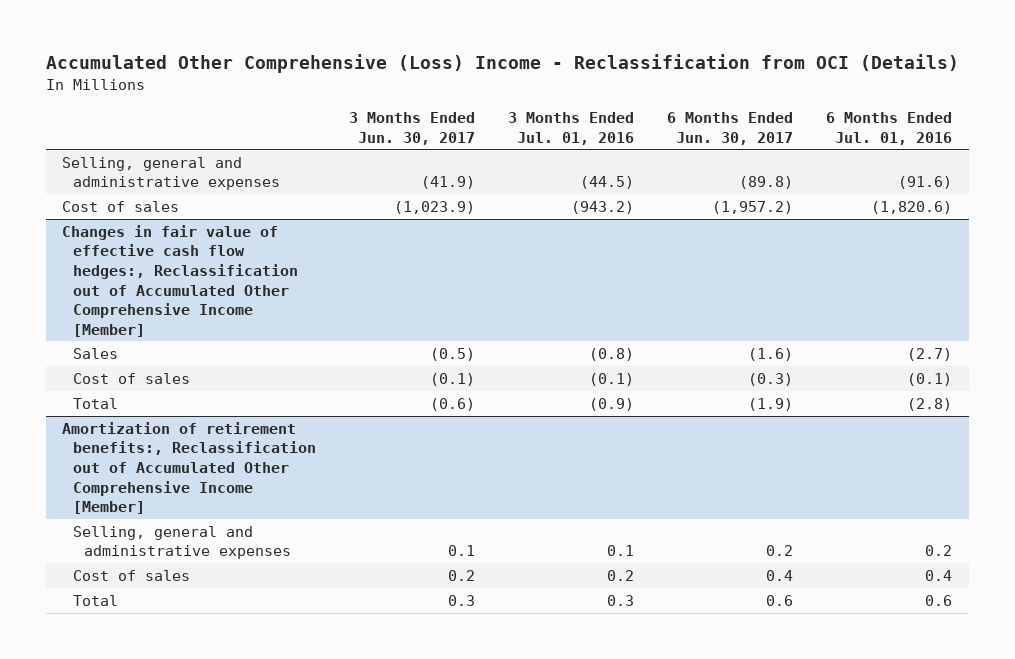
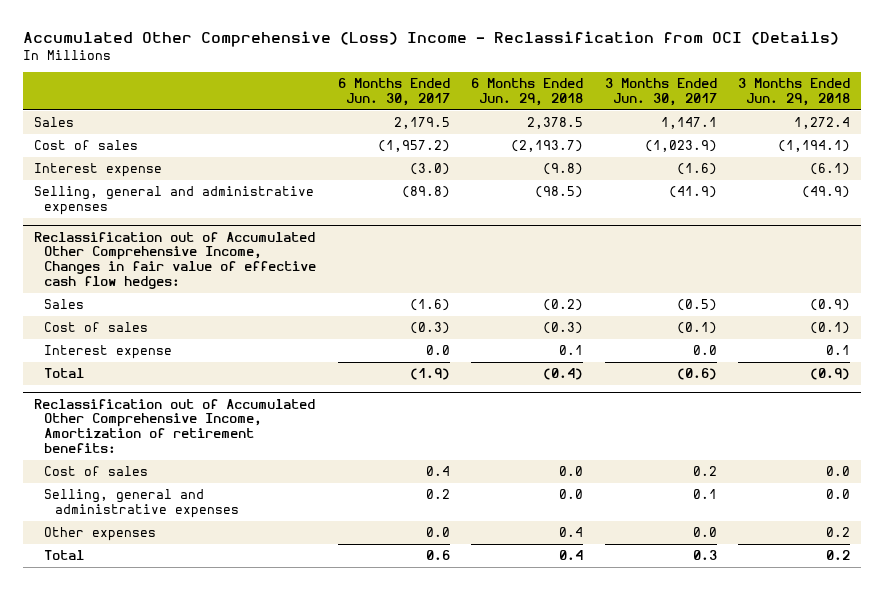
- | 3 Months Ended Jun. 30, 2017 | 3 Months Ended Jul. 01, 2016 | 6 Months Ended Jun. 30, 2017 | 6 Months Ended Jul. 01, 2016
+ | 6 Months Ended Jun. 30, 2017 | 6 Months Ended Jun. 29, 2018 | 3 Months Ended Jun. 30, 2017 | 3 Months Ended Jun. 29, 2018
+ Sales | 2,179.5 | 2,378.5 | 1,147.1 | 1,272.4
- Changes in fair value of effective cash flow hedges:, Reclassification out of Accumulated Other Comprehensive Income [Member]
+ Interest expense | (3.0) | (9.8) | (1.6) | (6.1)
moved down: Selling, general and administrative expenses | (89.8) | (98.5) | (41.9) | (49.9)
+ Reclassification out of Accumulated Other Comprehensive Income, Changes in fair value of effective cash flow hedges:
+ Interest expense | 0.0 | 0.1 | 0.0 | 0.1
- Amortization of retirement benefits:, Reclassification out of Accumulated Other Comprehensive Income [Member]
- Selling, general and administrative expenses | 0.1 | 0.1 | 0.2 | 0.2
+ Reclassification out of Accumulated Other Comprehensive Income, Amortization of retirement benefits:
+ Selling, general and administrative expenses | 0.2 | 0.0 | 0.1 | 0.0
+ Other expenses | 0.0 | 0.4 | 0.0 | 0.2

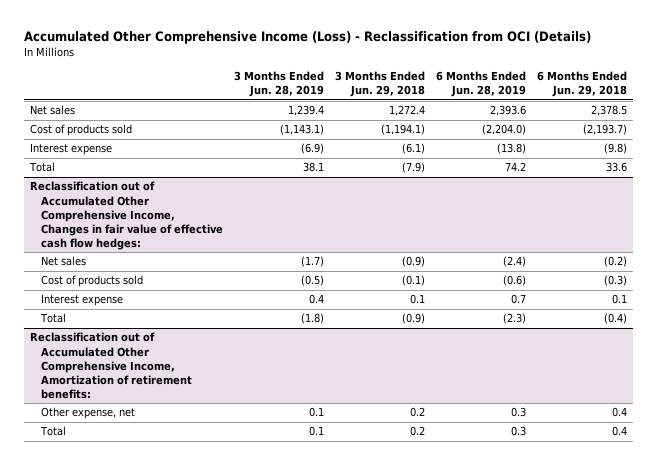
- Accumulated Other Comprehensive (Loss) Income - Reclassification from OCI (Details)
+ Accumulated Other Comprehensive Income (Loss) - Reclassification from OCI (Details)
- | 6 Months Ended Jun. 30, 2017 | 6 Months Ended Jun. 29, 2018 | 3 Months Ended Jun. 30, 2017 | 3 Months Ended Jun. 29, 2018
+ | 3 Months Ended Jun. 28, 2019 | 3 Months Ended Jun. 29, 2018 | 6 Months Ended Jun. 28, 2019 | 6 Months Ended Jun. 29, 2018
- Sales | 2,179.5 | 2,378.5 | 1,147.1 | 1,272.4
- Cost of sales | (1,957.2) | (2,193.7) | (1,023.9) | (1,194.1)
+ Net sales | 1,239.4 | 1,272.4 | 2,393.6 | 2,378.5
+ Cost of products sold | (1,143.1) | (1,194.1) | (2,204.0) | (2,193.7)
- Selling, general and administrative expenses | (89.8) | (98.5) | (41.9) | (49.9)
+ Total | 38.1 | (7.9) | 74.2 | 33.6
@ Reclassification out of Accumulated Other Comprehensive Income, Changes in fair value of effective cash flow hedges:
- Sales | (1.6) | (0.2) | (0.5) | (0.9)
- Cost of sales | (0.3) | (0.3) | (0.1) | (0.1)
+ Net sales | (1.7) | (0.9) | (2.4) | (0.2)
+ Cost of products sold | (0.5) | (0.1) | (0.6) | (0.3)
@ Reclassification out of Accumulated Other Comprehensive Income, Amortization of retirement benefits:
- Cost of sales | 0.4 | 0.0 | 0.2 | 0.0
- Selling, general and administrative expenses | 0.2 | 0.0 | 0.1 | 0.0
- Other expenses | 0.0 | 0.4 | 0.0 | 0.2
+ Other expense, net | 0.1 | 0.2 | 0.3 | 0.4

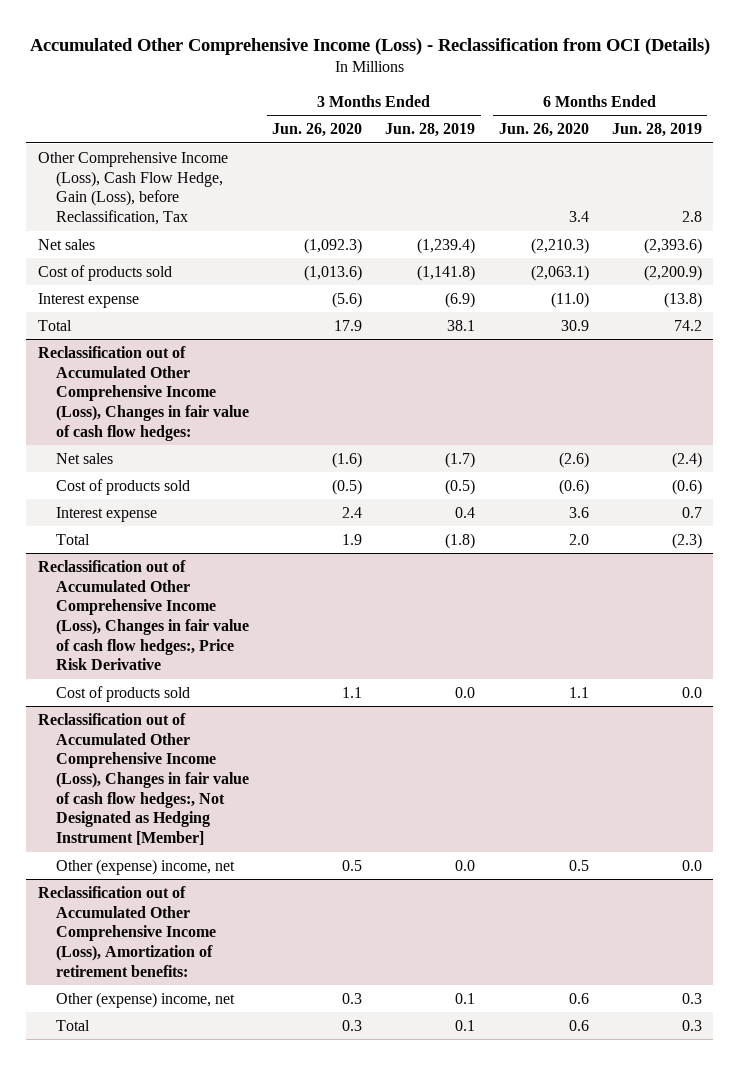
- | 3 Months Ended Jun. 28, 2019 | 3 Months Ended Jun. 29, 2018 | 6 Months Ended Jun. 28, 2019 | 6 Months Ended Jun. 29, 2018
+ | 3 Months Ended Jun. 26, 2020 | 3 Months Ended Jun. 28, 2019 | 6 Months Ended Jun. 26, 2020 | 6 Months Ended Jun. 28, 2019
- Net sales | 1,239.4 | 1,272.4 | 2,393.6 | 2,378.5
- Cost of products sold | (1,143.1) | (1,194.1) | (2,204.0) | (2,193.7)
+ Other Comprehensive Income (Loss), Cash Flow Hedge, Gain (Loss), before Reclassification, Tax | | | 3.4 | 2.8
+ Net sales | (1,092.3) | (1,239.4) | (2,210.3) | (2,393.6)
+ Cost of products sold | (1,013.6) | (1,141.8) | (2,063.1) | (2,200.9)
- Reclassification out of Accumulated Other Comprehensive Income, Changes in fair value of effective cash flow hedges:
+ Reclassification out of Accumulated Other Comprehensive Income (Loss), Changes in fair value of cash flow hedges:
- Reclassification out of Accumulated Other Comprehensive Income, Amortization of retirement benefits:
- Other expense, net | 0.1 | 0.2 | 0.3 | 0.4
+ Reclassification out of Accumulated Other Comprehensive Income (Loss), Changes in fair value of cash flow hedges:, Price Risk Derivative
+ Cost of products sold | 1.1 | 0.0 | 1.1 | 0.0
+ Reclassification out of Accumulated Other Comprehensive Income (Loss), Changes in fair value of cash flow hedges:, Not Designated as Hedging Instrument [Member]
+ Other (expense) income, net | 0.5 | 0.0 | 0.5 | 0.0
+ Reclassification out of Accumulated Other Comprehensive Income (Loss), Amortization of retirement benefits:
+ Other (expense) income, net | 0.3 | 0.1 | 0.6 | 0.3

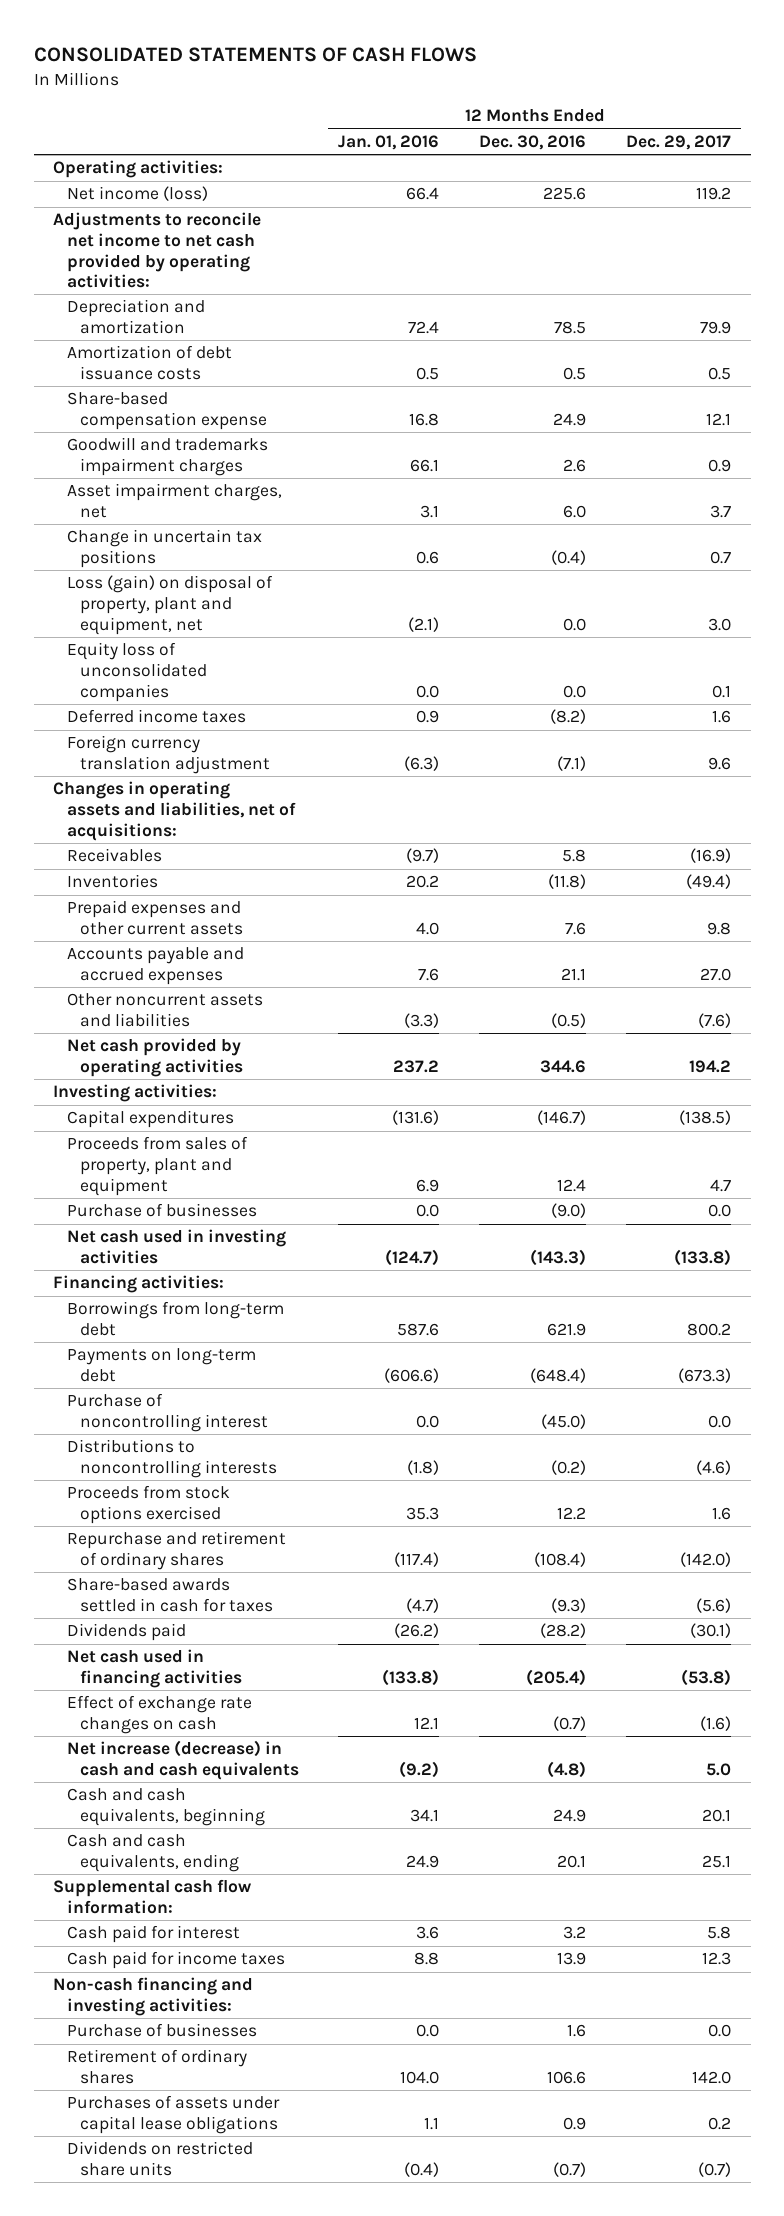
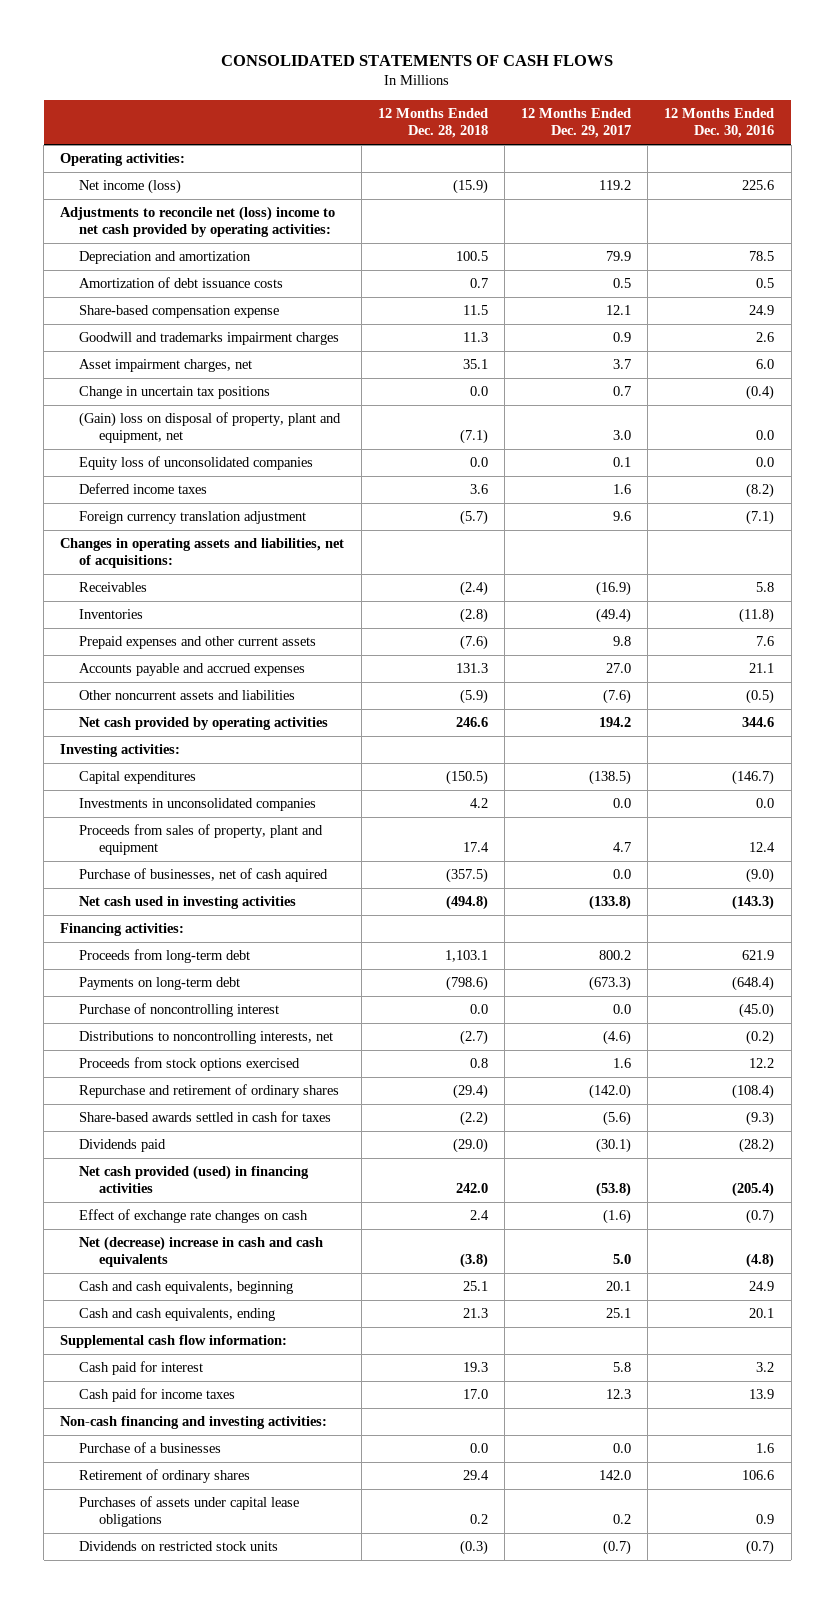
- | 12 Months Ended Jan. 01, 2016 | 12 Months Ended Dec. 30, 2016 | 12 Months Ended Dec. 29, 2017
+ | 12 Months Ended Dec. 28, 2018 | 12 Months Ended Dec. 29, 2017 | 12 Months Ended Dec. 30, 2016
- Adjustments to reconcile net income to net cash provided by operating activities:
+ Adjustments to reconcile net (loss) income to net cash provided by operating activities:
- Loss (gain) on disposal of property, plant and equipment, net | (2.1) | 0.0 | 3.0
+ (Gain) loss on disposal of property, plant and equipment, net | (7.1) | 3.0 | 0.0
+ Investments in unconsolidated companies | 4.2 | 0.0 | 0.0
- Purchase of businesses | 0.0 | (9.0) | 0.0
+ Purchase of businesses, net of cash aquired | (357.5) | 0.0 | (9.0)
- Borrowings from long-term debt | 587.6 | 621.9 | 800.2
+ Proceeds from long-term debt | 1,103.1 | 800.2 | 621.9
- Distributions to noncontrolling interests | (1.8) | (0.2) | (4.6)
+ Distributions to noncontrolling interests, net | (2.7) | (4.6) | (0.2)
- Net cash used in financing activities | (133.8) | (205.4) | (53.8)
+ Net cash provided (used) in financing activities | 242.0 | (53.8) | (205.4)
- Net increase (decrease) in cash and cash equivalents | (9.2) | (4.8) | 5.0
+ Net (decrease) increase in cash and cash equivalents | (3.8) | 5.0 | (4.8)
- Purchase of businesses | 0.0 | 1.6 | 0.0
+ Purchase of a businesses | 0.0 | 0.0 | 1.6
- Dividends on restricted share units | (0.4) | (0.7) | (0.7)
+ Dividends on restricted stock units | (0.3) | (0.7) | (0.7)

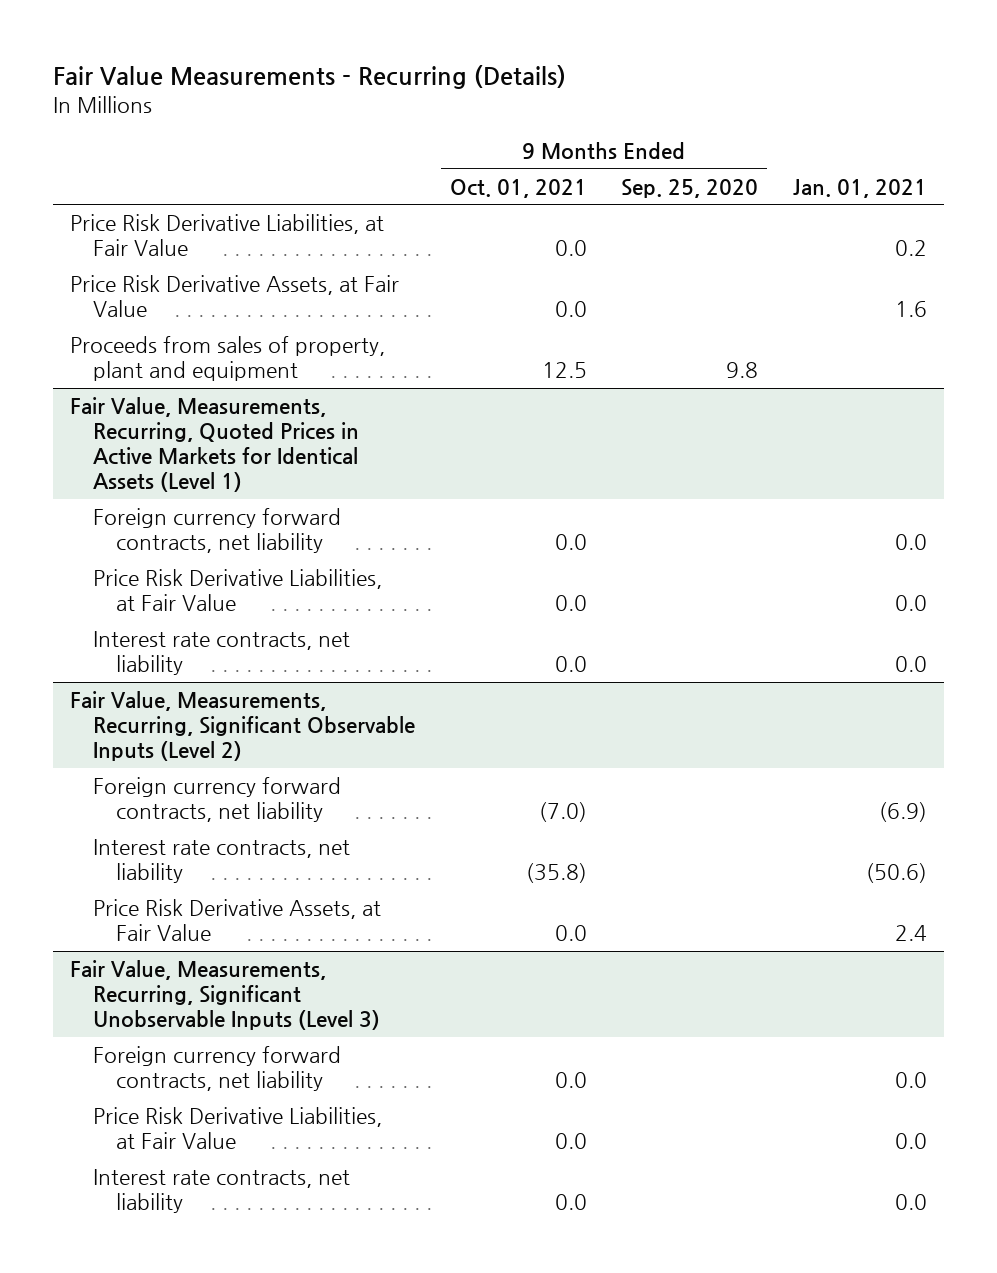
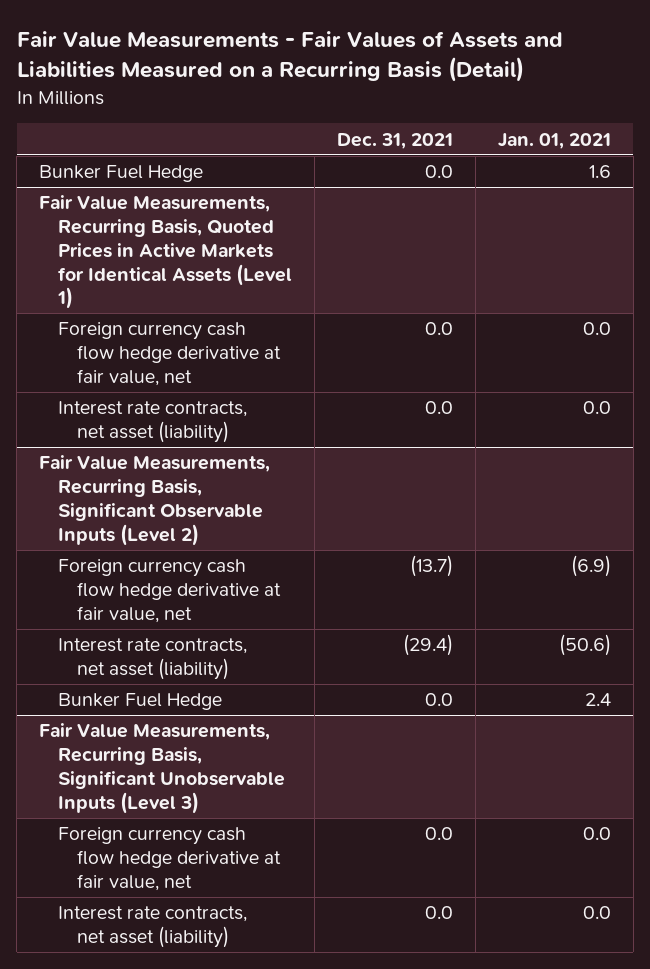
- Fair Value Measurements - Recurring (Details)
+ Fair Value Measurements - Fair Values of Assets and Liabilities Measured on a Recurring Basis (Detail)
- | 9 Months Ended Oct. 01, 2021 | 9 Months Ended Sep. 25, 2020 | Jan. 01, 2021
+ | Dec. 31, 2021 | Jan. 01, 2021
- Price Risk Derivative Liabilities, at Fair Value | 0.0 | | 0.2
- Price Risk Derivative Assets, at Fair Value | 0.0 | | 1.6
- Proceeds from sales of property, plant and equipment | 12.5 | 9.8 |
- Fair Value, Measurements, Recurring, Quoted Prices in Active Markets for Identical Assets (Level 1)
- Foreign currency forward contracts, net liability | 0.0 | | 0.0
- Price Risk Derivative Liabilities, at Fair Value | 0.0 | | 0.0
- Interest rate contracts, net liability | 0.0 | | 0.0
- Fair Value, Measurements, Recurring, Significant Observable Inputs (Level 2)
- Foreign currency forward contracts, net liability | (7.0) | | (6.9)
- Interest rate contracts, net liability | (35.8) | | (50.6)
- Price Risk Derivative Assets, at Fair Value | 0.0 | | 2.4
- Fair Value, Measurements, Recurring, Significant Unobservable Inputs (Level 3)
- Foreign currency forward contracts, net liability | 0.0 | | 0.0
- Price Risk Derivative Liabilities, at Fair Value | 0.0 | | 0.0
- Interest rate contracts, net liability | 0.0 | | 0.0
+ Bunker Fuel Hedge | 0.0 | 1.6
+ Fair Value Measurements, Recurring Basis, Quoted Prices in Active Markets for Identical Assets (Level 1)
+ Foreign currency cash flow hedge derivative at fair value, net | 0.0 | 0.0
+ Interest rate contracts, net asset (liability) | 0.0 | 0.0
+ Fair Value Measurements, Recurring Basis, Significant Observable Inputs (Level 2)
+ Foreign currency cash flow hedge derivative at fair value, net | (13.7) | (6.9)
+ Interest rate contracts, net asset (liability) | (29.4) | (50.6)
+ Bunker Fuel Hedge | 0.0 | 2.4
+ Fair Value Measurements, Recurring Basis, Significant Unobservable Inputs (Level 3)
+ Foreign currency cash flow hedge derivative at fair value, net | 0.0 | 0.0
+ Interest rate contracts, net asset (liability) | 0.0 | 0.0

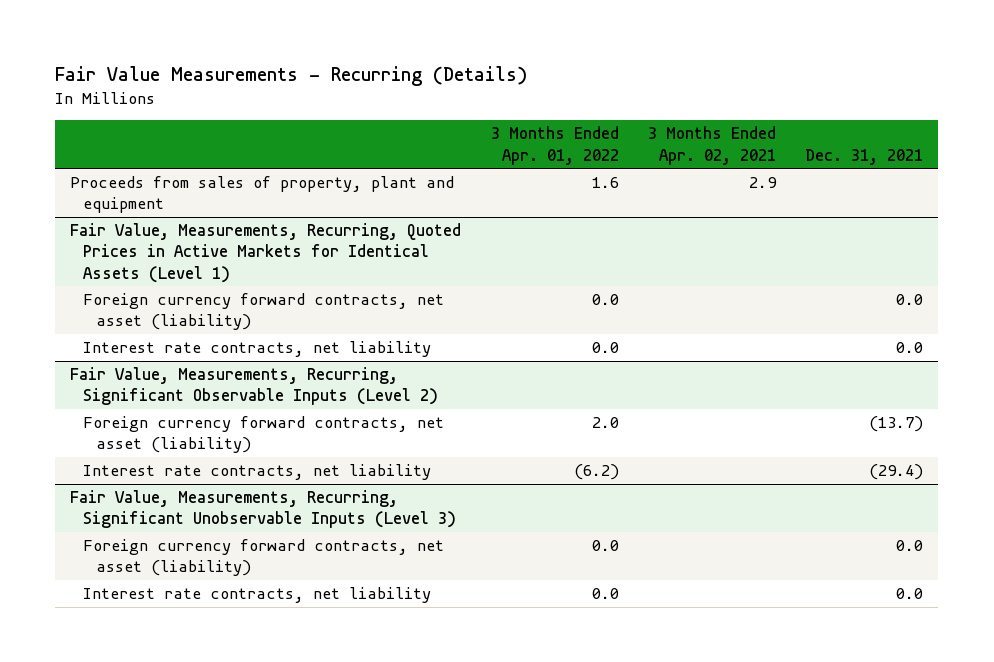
- Fair Value Measurements - Fair Values of Assets and Liabilities Measured on a Recurring Basis (Detail)
+ Fair Value Measurements - Recurring (Details)
- | Dec. 31, 2021 | Jan. 01, 2021
+ | 3 Months Ended Apr. 01, 2022 | 3 Months Ended Apr. 02, 2021 | Dec. 31, 2021
- Bunker Fuel Hedge | 0.0 | 1.6
- Fair Value Measurements, Recurring Basis, Quoted Prices in Active Markets for Identical Assets (Level 1)
- Foreign currency cash flow hedge derivative at fair value, net | 0.0 | 0.0
- Interest rate contracts, net asset (liability) | 0.0 | 0.0
- Fair Value Measurements, Recurring Basis, Significant Observable Inputs (Level 2)
- Foreign currency cash flow hedge derivative at fair value, net | (13.7) | (6.9)
- Interest rate contracts, net asset (liability) | (29.4) | (50.6)
- Bunker Fuel Hedge | 0.0 | 2.4
- Fair Value Measurements, Recurring Basis, Significant Unobservable Inputs (Level 3)
- Foreign currency cash flow hedge derivative at fair value, net | 0.0 | 0.0
- Interest rate contracts, net asset (liability) | 0.0 | 0.0
+ Proceeds from sales of property, plant and equipment | 1.6 | 2.9 |
+ Fair Value, Measurements, Recurring, Quoted Prices in Active Markets for Identical Assets (Level 1)
+ Foreign currency forward contracts, net asset (liability) | 0.0 | | 0.0
+ Interest rate contracts, net liability | 0.0 | | 0.0
+ Fair Value, Measurements, Recurring, Significant Observable Inputs (Level 2)
+ Foreign currency forward contracts, net asset (liability) | 2.0 | | (13.7)
+ Interest rate contracts, net liability | (6.2) | | (29.4)
+ Fair Value, Measurements, Recurring, Significant Unobservable Inputs (Level 3)
+ Foreign currency forward contracts, net asset (liability) | 0.0 | | 0.0
+ Interest rate contracts, net liability | 0.0 | | 0.0

